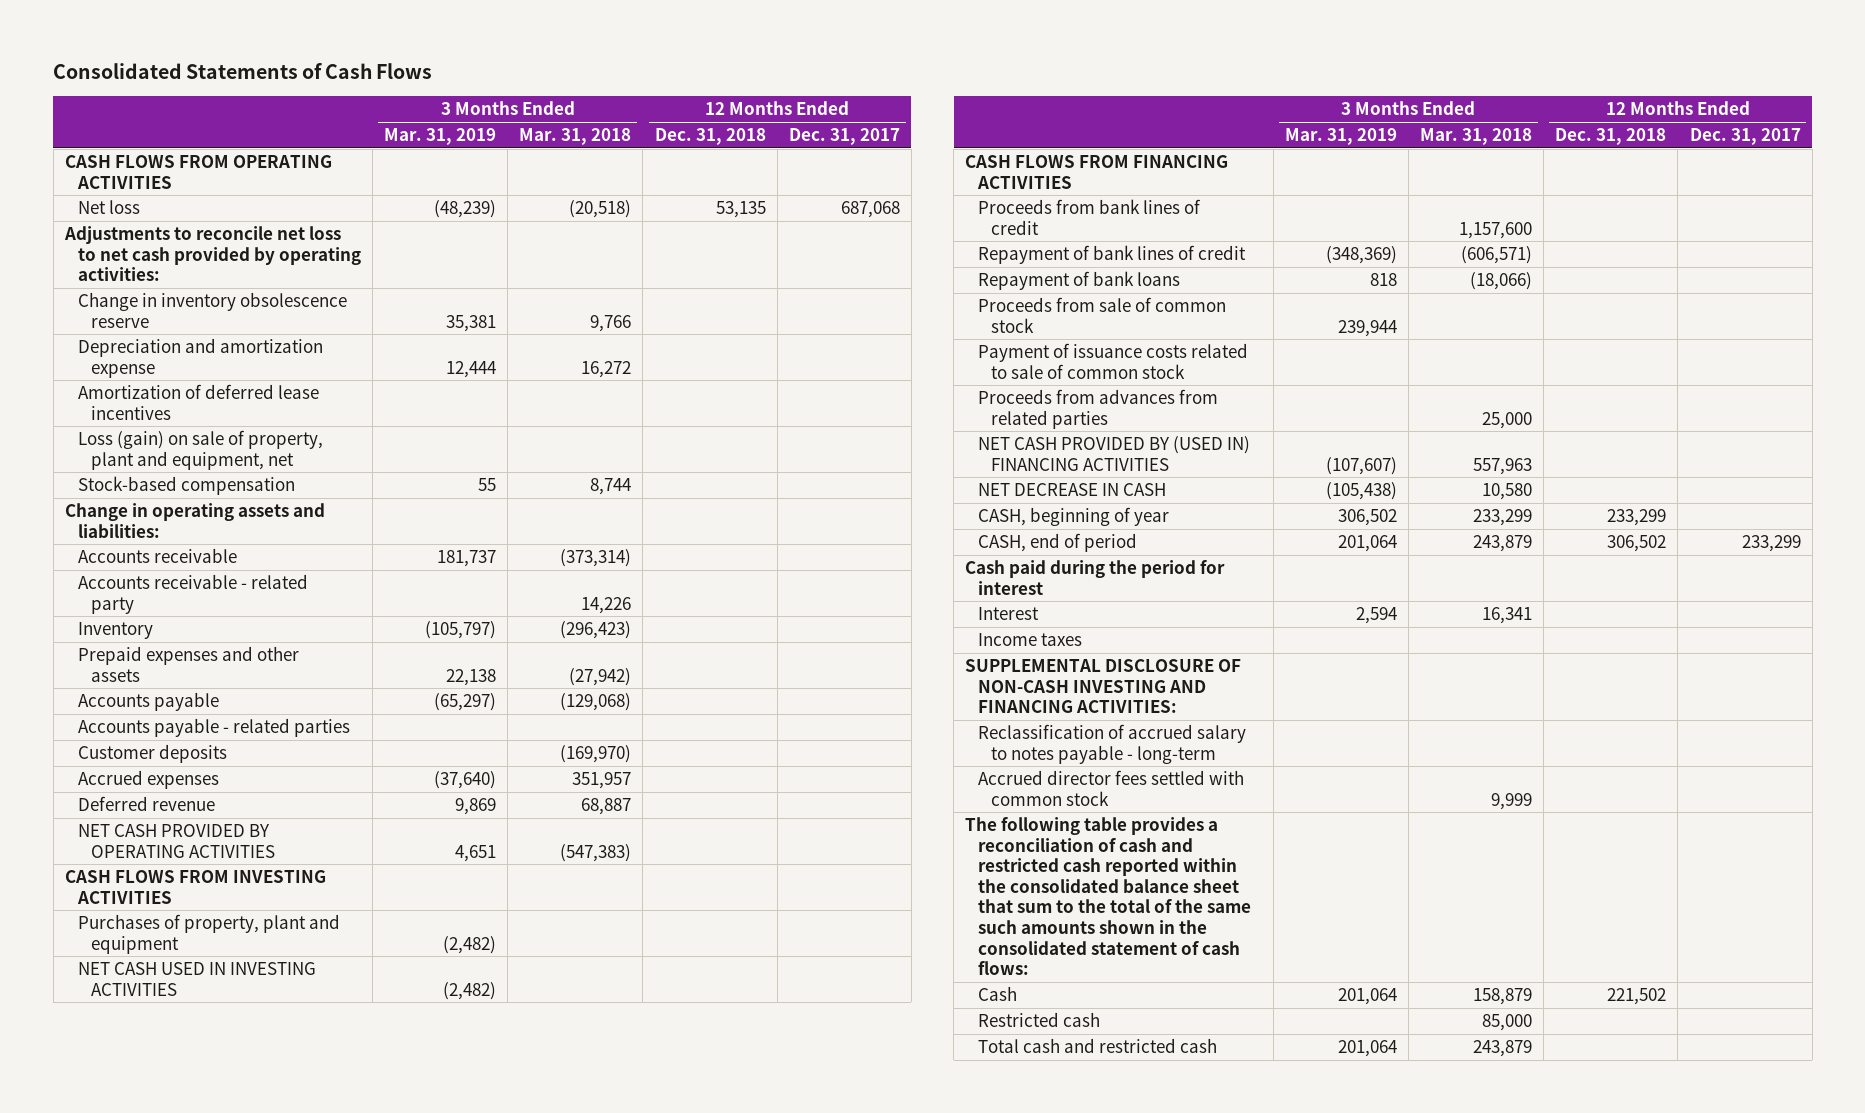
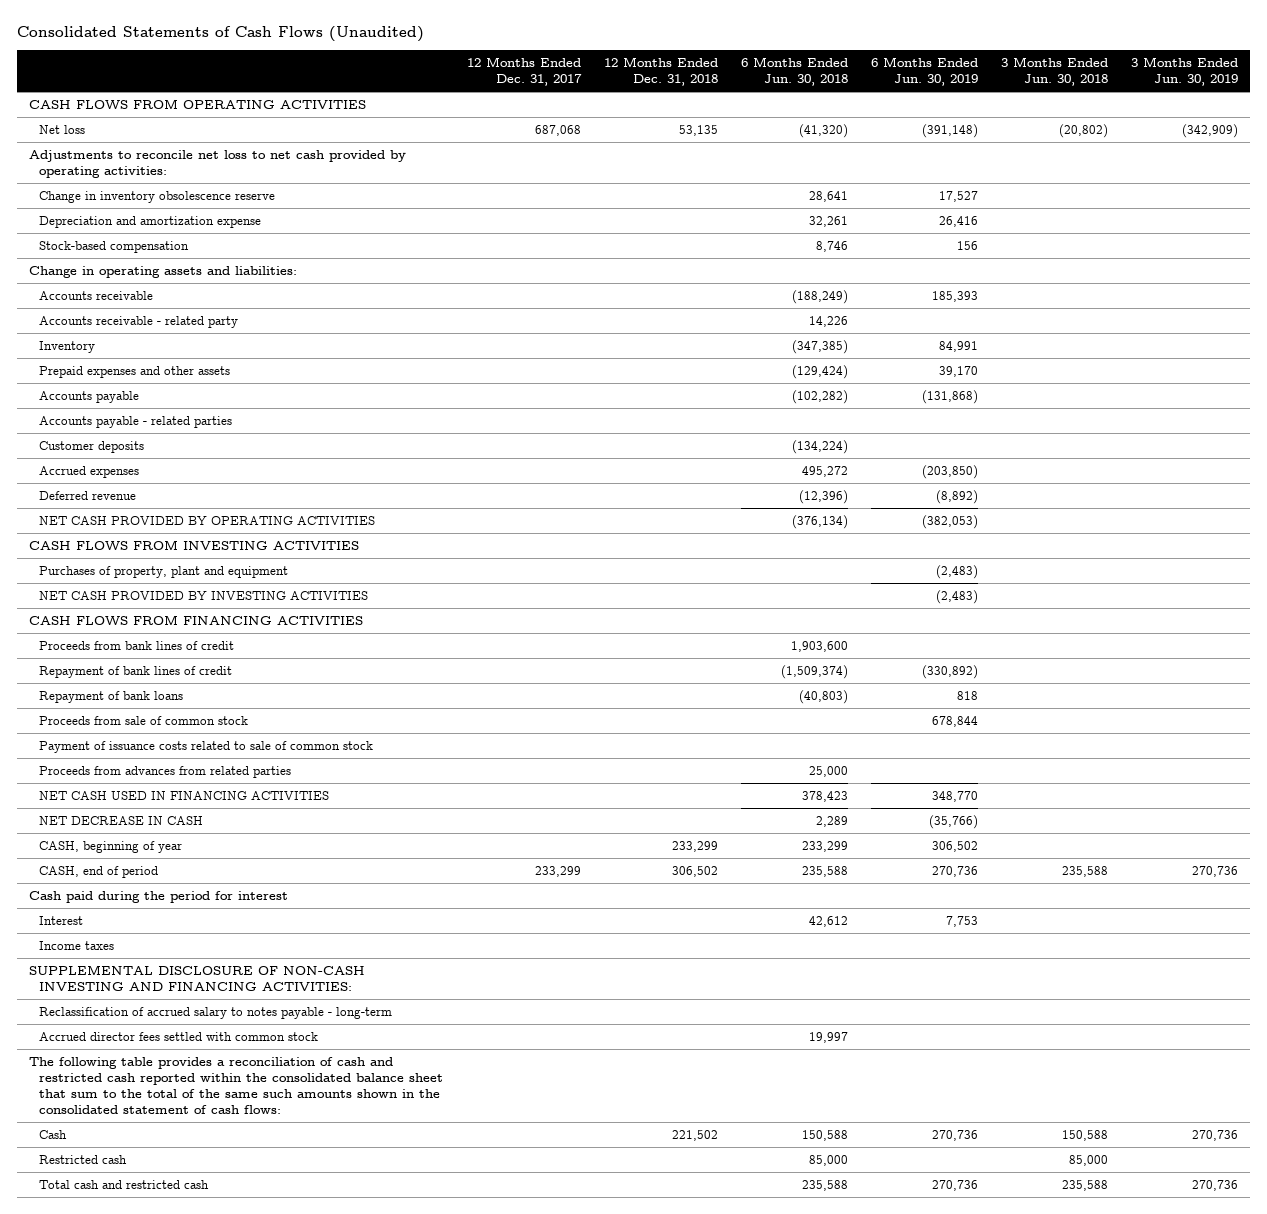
- Consolidated Statements of Cash Flows
+ Consolidated Statements of Cash Flows (Unaudited)
- | 3 Months Ended Mar. 31, 2019 | 3 Months Ended Mar. 31, 2018 | 12 Months Ended Dec. 31, 2018 | 12 Months Ended Dec. 31, 2017
+ | 12 Months Ended Dec. 31, 2017 | 12 Months Ended Dec. 31, 2018 | 6 Months Ended Jun. 30, 2018 | 6 Months Ended Jun. 30, 2019 | 3 Months Ended Jun. 30, 2018 | 3 Months Ended Jun. 30, 2019
- Amortization of deferred lease incentives
- Loss (gain) on sale of property, plant and equipment, net
- NET CASH USED IN INVESTING ACTIVITIES | (2,482) | | |
+ NET CASH PROVIDED BY INVESTING ACTIVITIES | | | | (2,483) | |
- NET CASH PROVIDED BY (USED IN) FINANCING ACTIVITIES | (107,607) | 557,963 | |
+ NET CASH USED IN FINANCING ACTIVITIES | | | 378,423 | 348,770 | |

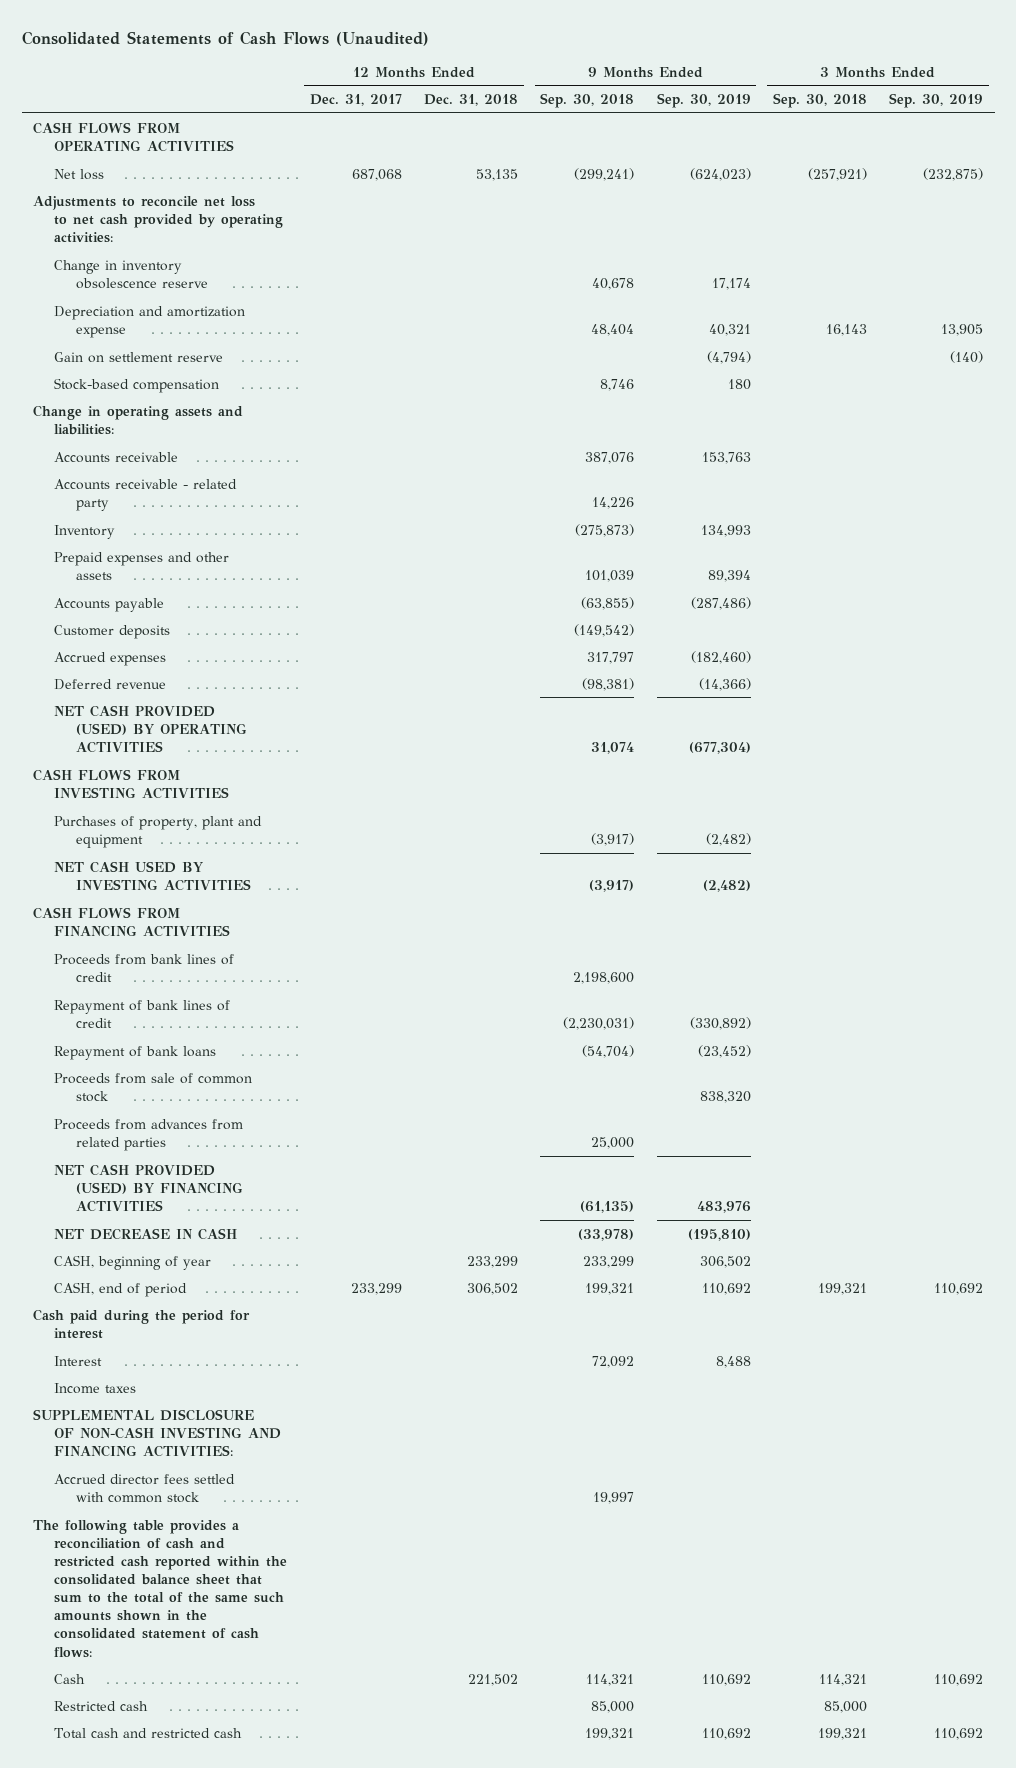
- | 12 Months Ended Dec. 31, 2017 | 12 Months Ended Dec. 31, 2018 | 6 Months Ended Jun. 30, 2018 | 6 Months Ended Jun. 30, 2019 | 3 Months Ended Jun. 30, 2018 | 3 Months Ended Jun. 30, 2019
+ | 12 Months Ended Dec. 31, 2017 | 12 Months Ended Dec. 31, 2018 | 9 Months Ended Sep. 30, 2018 | 9 Months Ended Sep. 30, 2019 | 3 Months Ended Sep. 30, 2018 | 3 Months Ended Sep. 30, 2019
+ Gain on settlement reserve | | | | (4,794) | | (140)
- Accounts payable - related parties
- NET CASH PROVIDED BY OPERATING ACTIVITIES | | | (376,134) | (382,053) | |
+ NET CASH PROVIDED (USED) BY OPERATING ACTIVITIES | | | 31,074 | (677,304) | |
- NET CASH PROVIDED BY INVESTING ACTIVITIES | | | | (2,483) | |
+ NET CASH USED BY INVESTING ACTIVITIES | | | (3,917) | (2,482) | |
- Payment of issuance costs related to sale of common stock
- NET CASH USED IN FINANCING ACTIVITIES | | | 378,423 | 348,770 | |
+ NET CASH PROVIDED (USED) BY FINANCING ACTIVITIES | | | (61,135) | 483,976 | |
- Reclassification of accrued salary to notes payable - long-term

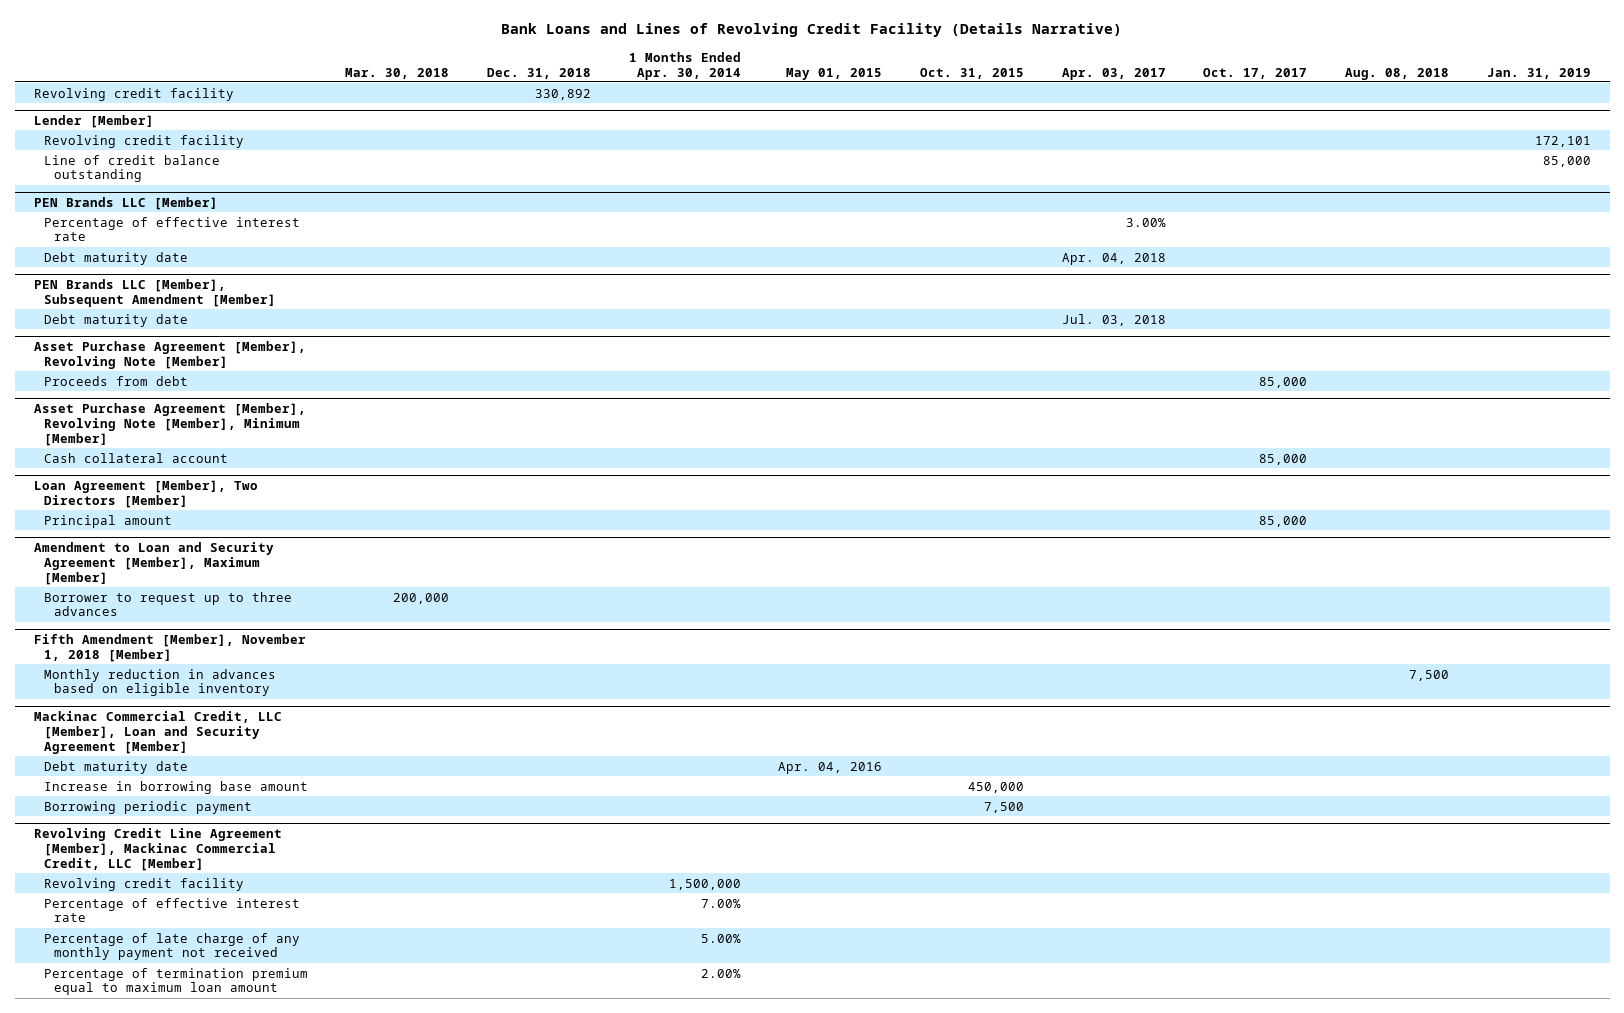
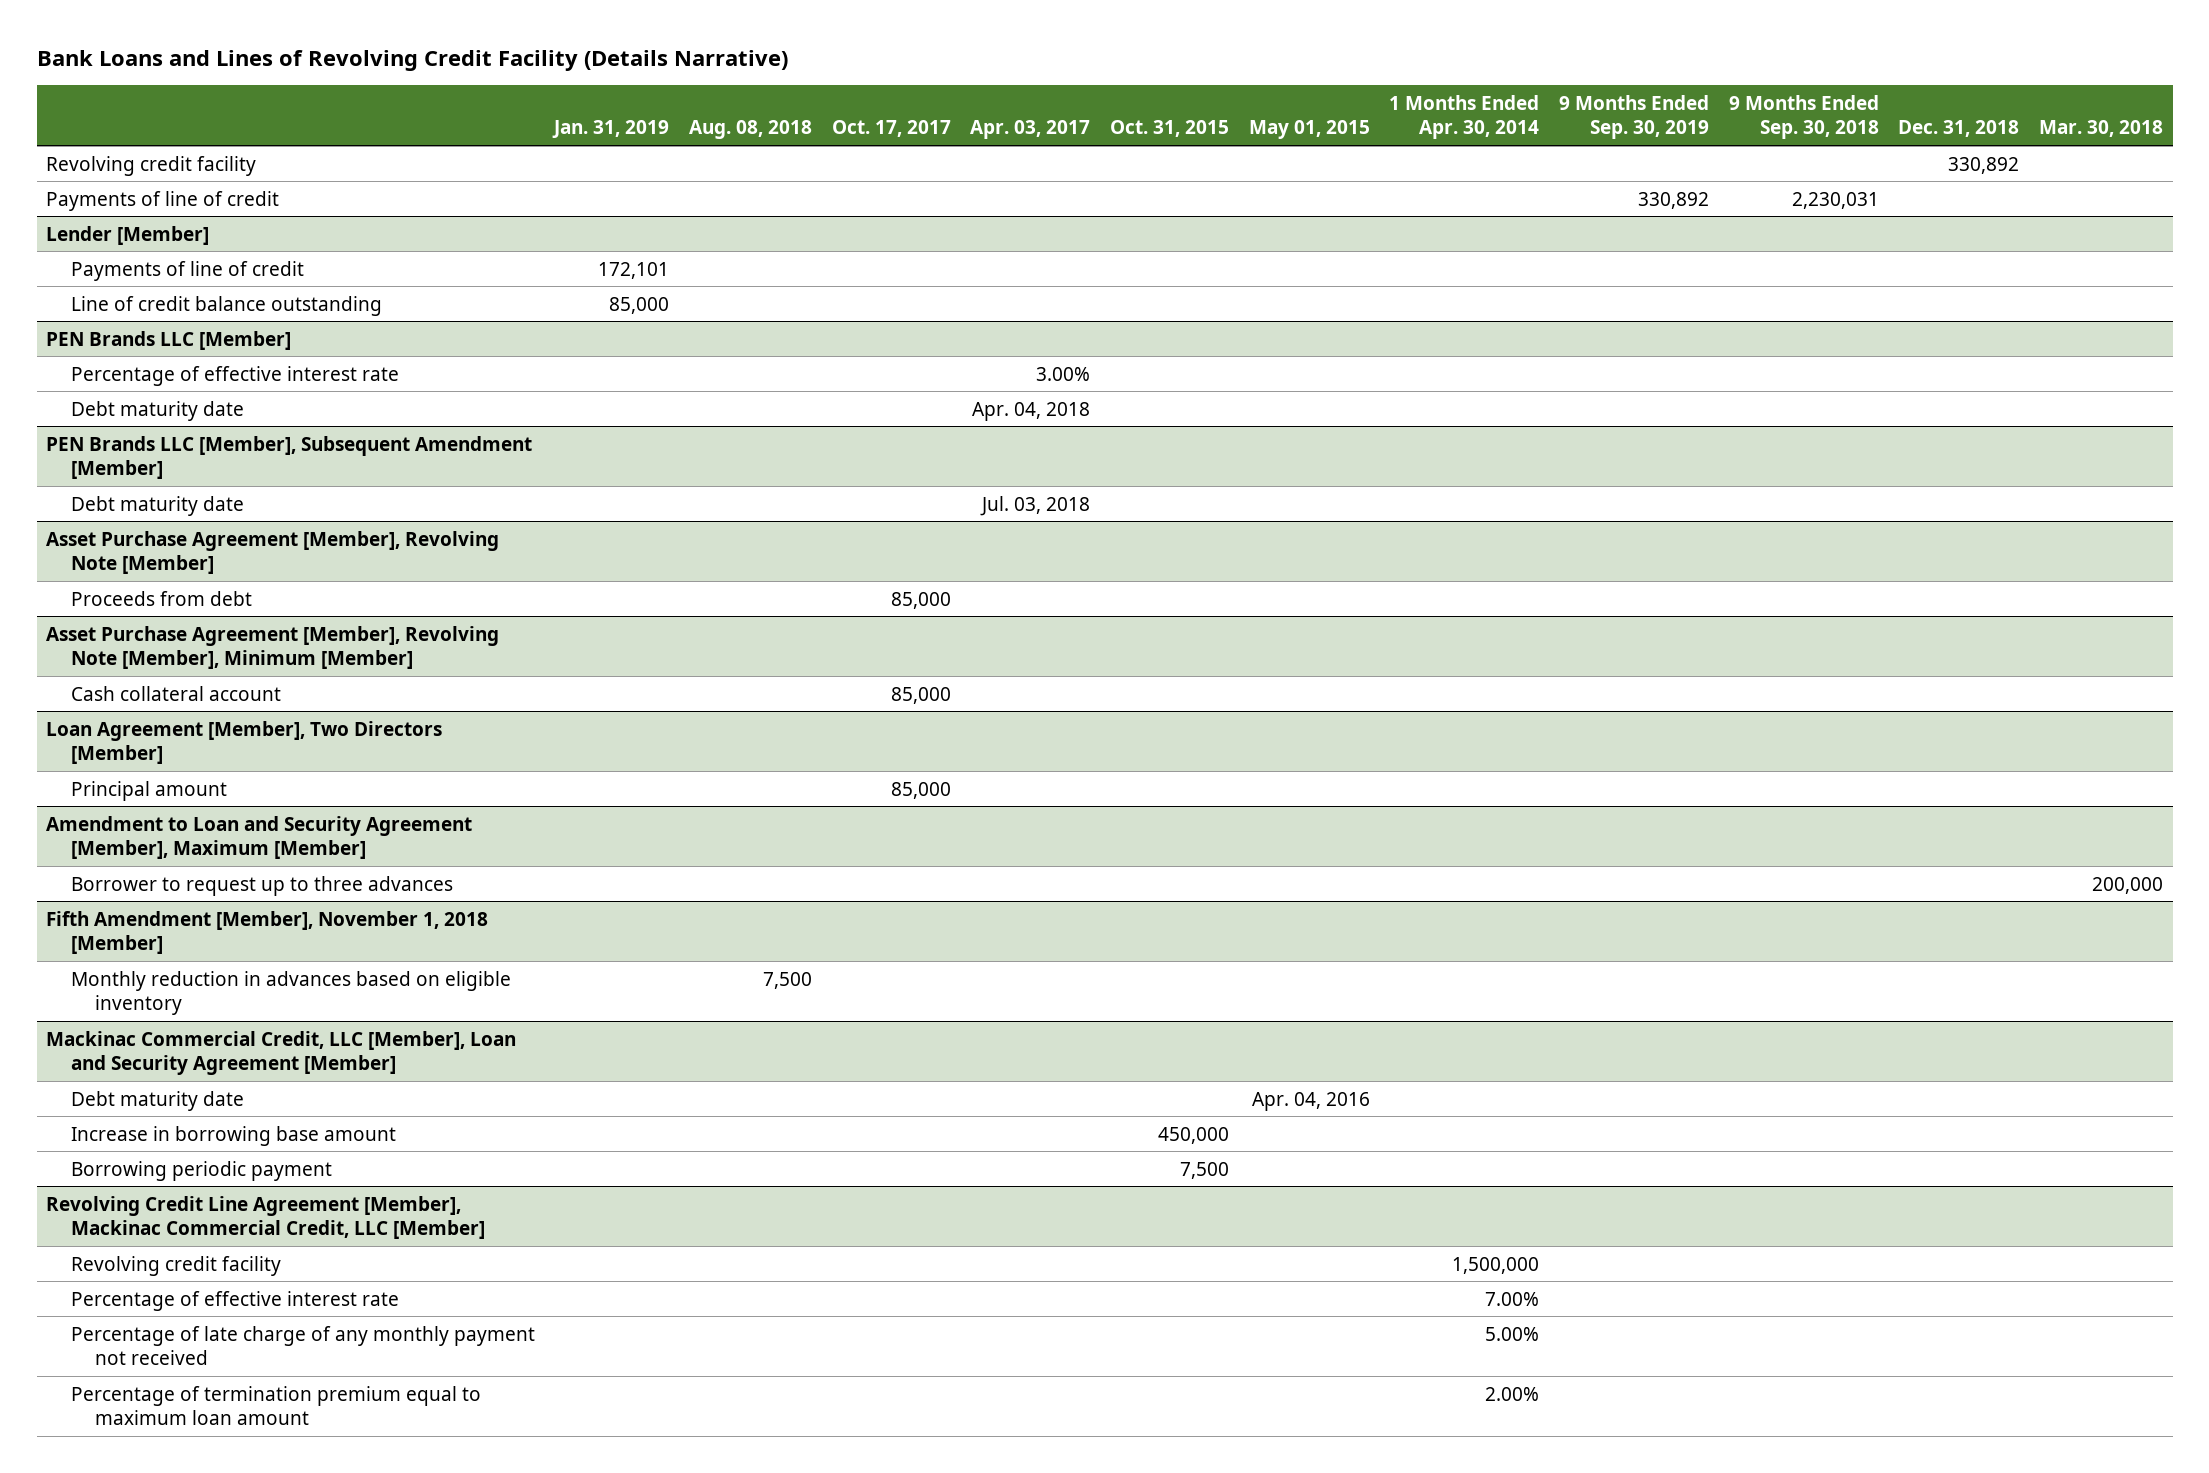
- | Mar. 30, 2018 | Dec. 31, 2018 | 1 Months Ended Apr. 30, 2014 | May 01, 2015 | Oct. 31, 2015 | Apr. 03, 2017 | Oct. 17, 2017 | Aug. 08, 2018 | Jan. 31, 2019
+ | Jan. 31, 2019 | Aug. 08, 2018 | Oct. 17, 2017 | Apr. 03, 2017 | Oct. 31, 2015 | May 01, 2015 | 1 Months Ended Apr. 30, 2014 | 9 Months Ended Sep. 30, 2019 | 9 Months Ended Sep. 30, 2018 | Dec. 31, 2018 | Mar. 30, 2018
+ Payments of line of credit | | | | | | | | 330,892 | 2,230,031 | |
@ Lender [Member]
- Revolving credit facility | | | | | | | | | 172,101
+ Payments of line of credit | 172,101 | | | | | | | | | |

